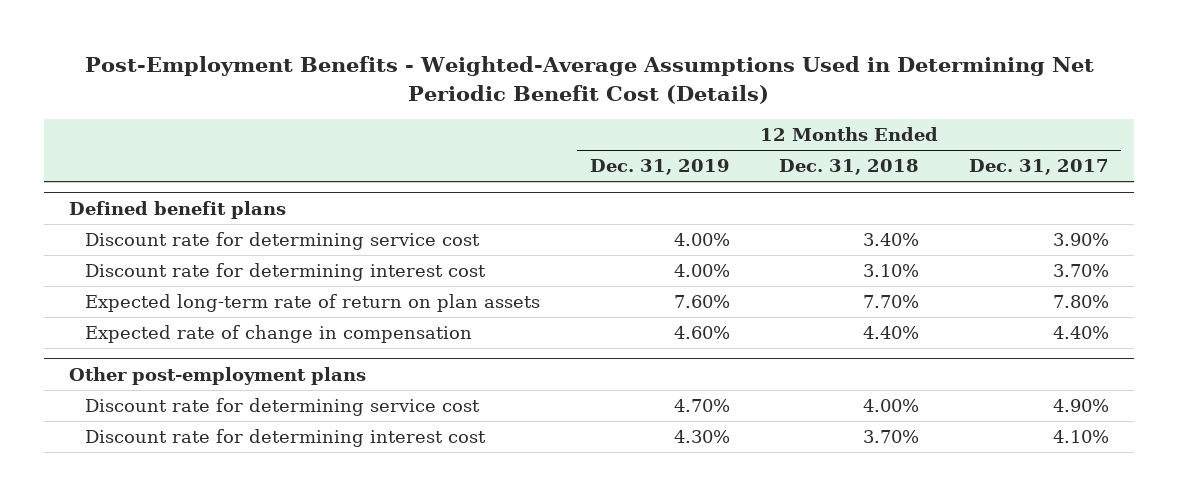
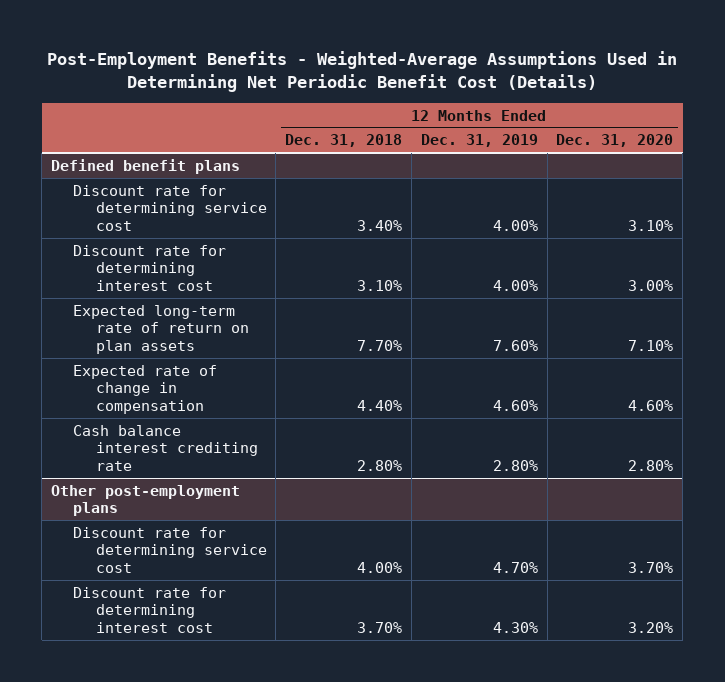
- | 12 Months Ended Dec. 31, 2019 | 12 Months Ended Dec. 31, 2018 | 12 Months Ended Dec. 31, 2017
+ | 12 Months Ended Dec. 31, 2018 | 12 Months Ended Dec. 31, 2019 | 12 Months Ended Dec. 31, 2020
@ Defined benefit plans
+ Cash balance interest crediting rate | 2.80% | 2.80% | 2.80%

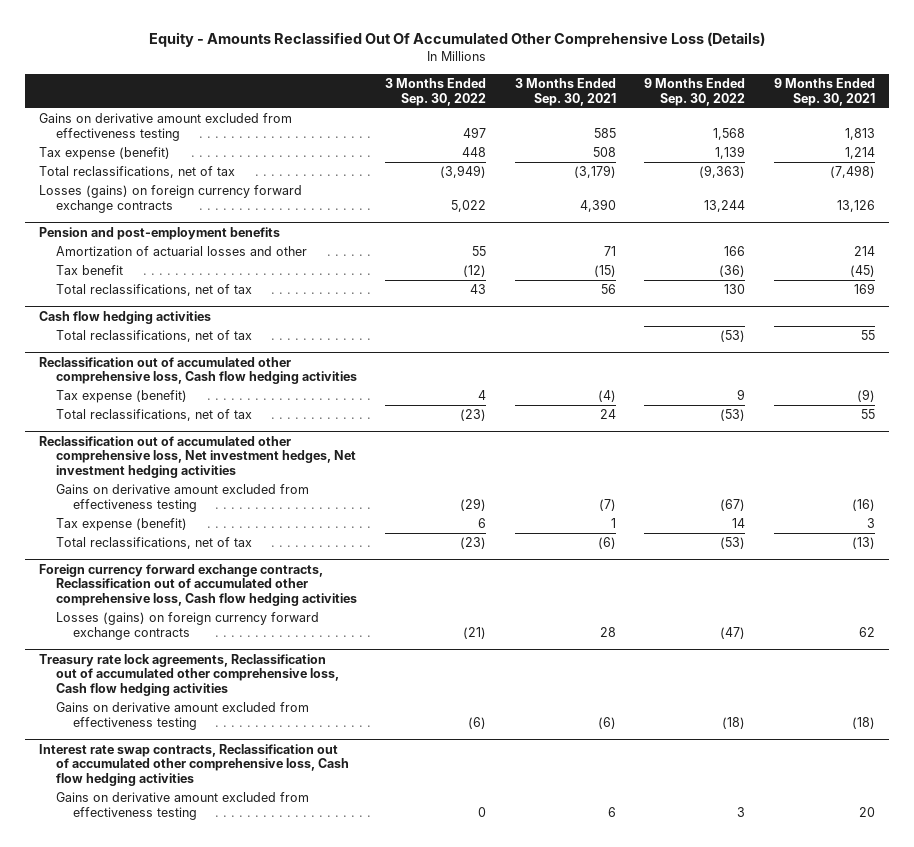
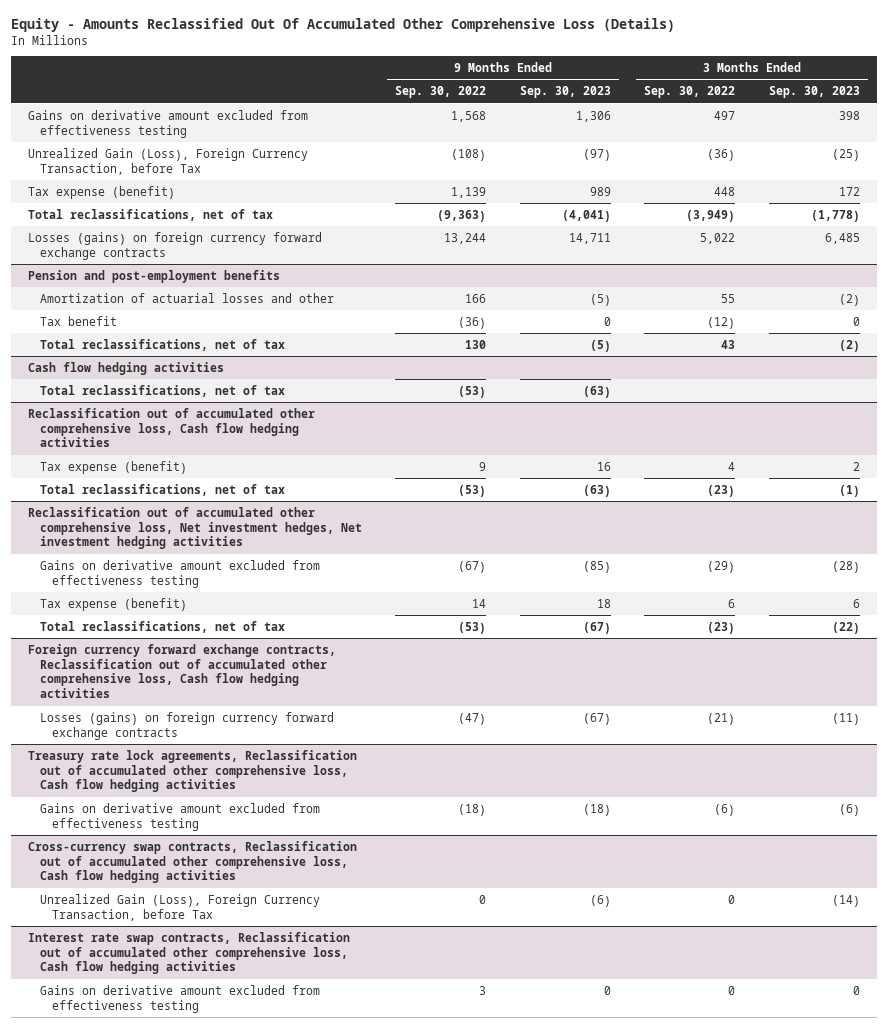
- | 3 Months Ended Sep. 30, 2022 | 3 Months Ended Sep. 30, 2021 | 9 Months Ended Sep. 30, 2022 | 9 Months Ended Sep. 30, 2021
+ | 9 Months Ended Sep. 30, 2022 | 9 Months Ended Sep. 30, 2023 | 3 Months Ended Sep. 30, 2022 | 3 Months Ended Sep. 30, 2023
+ Unrealized Gain (Loss), Foreign Currency Transaction, before Tax | (108) | (97) | (36) | (25)
+ Cross-currency swap contracts, Reclassification out of accumulated other comprehensive loss, Cash flow hedging activities
+ Unrealized Gain (Loss), Foreign Currency Transaction, before Tax | 0 | (6) | 0 | (14)

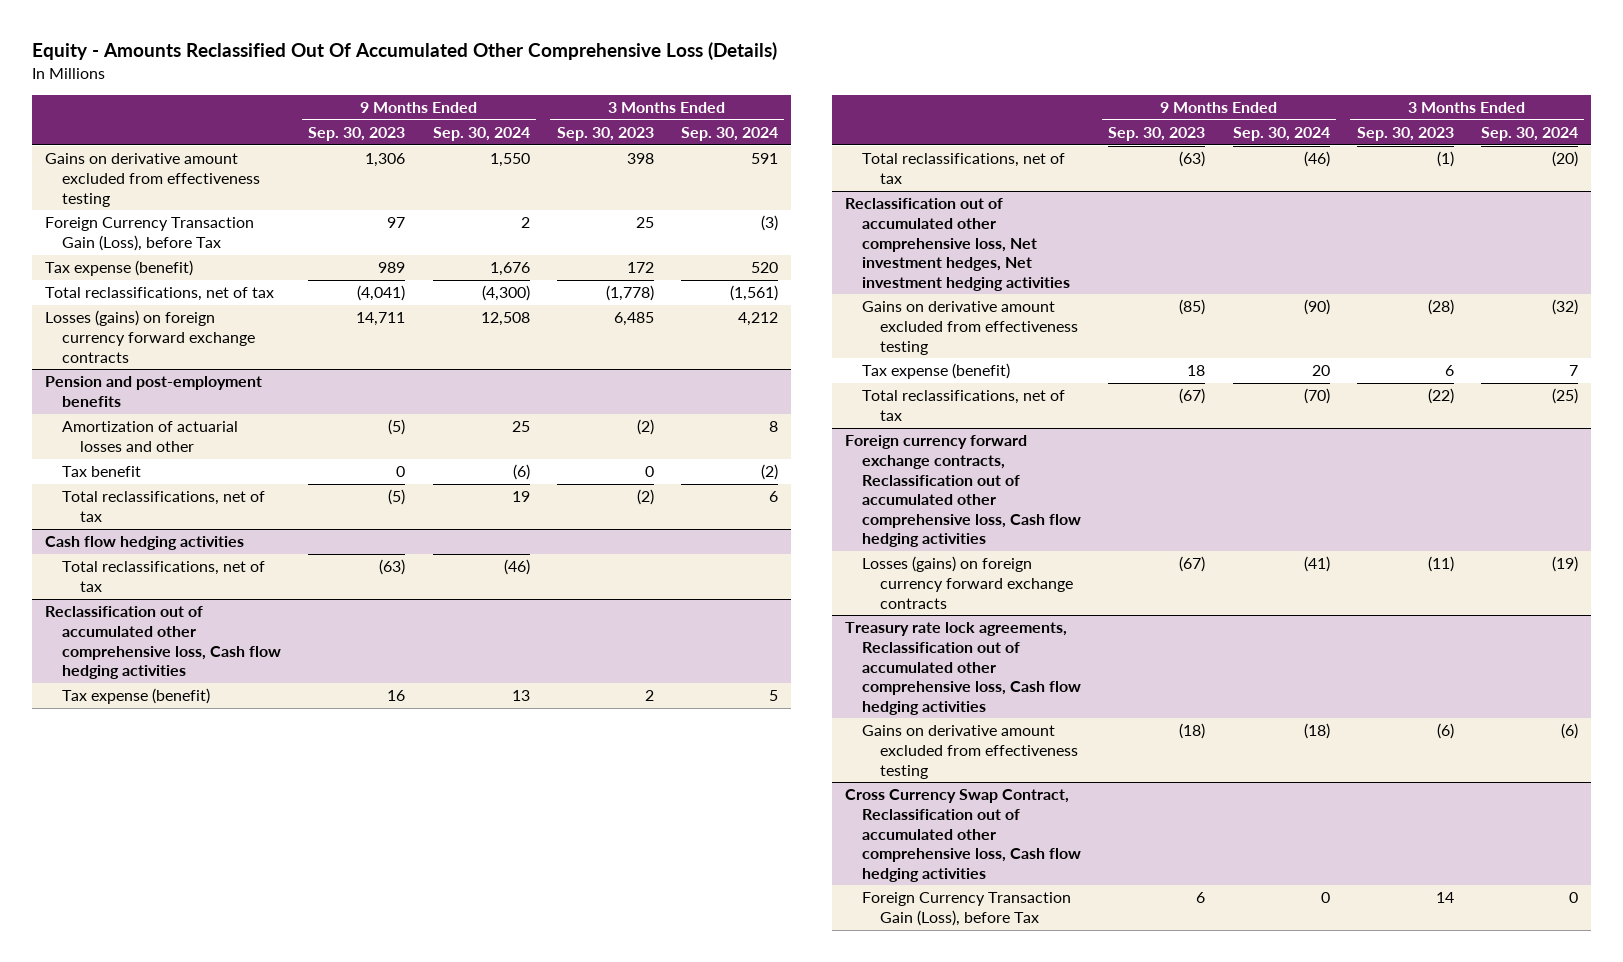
- | 9 Months Ended Sep. 30, 2022 | 9 Months Ended Sep. 30, 2023 | 3 Months Ended Sep. 30, 2022 | 3 Months Ended Sep. 30, 2023
+ | 9 Months Ended Sep. 30, 2023 | 9 Months Ended Sep. 30, 2024 | 3 Months Ended Sep. 30, 2023 | 3 Months Ended Sep. 30, 2024
- Unrealized Gain (Loss), Foreign Currency Transaction, before Tax | (108) | (97) | (36) | (25)
+ Foreign Currency Transaction Gain (Loss), before Tax | 97 | 2 | 25 | (3)
- Cross-currency swap contracts, Reclassification out of accumulated other comprehensive loss, Cash flow hedging activities
- Unrealized Gain (Loss), Foreign Currency Transaction, before Tax | 0 | (6) | 0 | (14)
- Interest rate swap contracts, Reclassification out of accumulated other comprehensive loss, Cash flow hedging activities
- Gains on derivative amount excluded from effectiveness testing | 3 | 0 | 0 | 0
+ Cross Currency Swap Contract, Reclassification out of accumulated other comprehensive loss, Cash flow hedging activities
+ Foreign Currency Transaction Gain (Loss), before Tax | 6 | 0 | 14 | 0

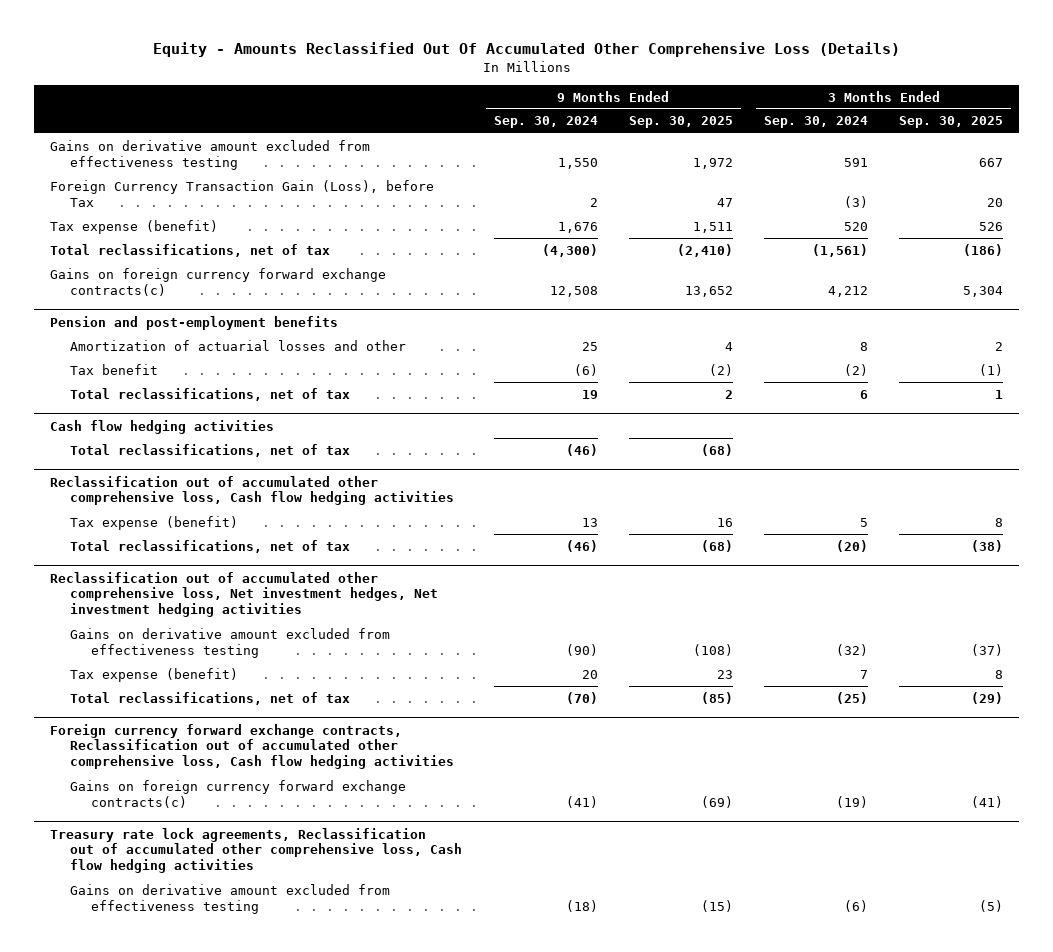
- | 9 Months Ended Sep. 30, 2023 | 9 Months Ended Sep. 30, 2024 | 3 Months Ended Sep. 30, 2023 | 3 Months Ended Sep. 30, 2024
+ | 9 Months Ended Sep. 30, 2024 | 9 Months Ended Sep. 30, 2025 | 3 Months Ended Sep. 30, 2024 | 3 Months Ended Sep. 30, 2025
- Losses (gains) on foreign currency forward exchange contracts | 14,711 | 12,508 | 6,485 | 4,212
+ Gains on foreign currency forward exchange contracts(c) | 12,508 | 13,652 | 4,212 | 5,304
@ Foreign currency forward exchange contracts, Reclassification out of accumulated other comprehensive loss, Cash flow hedging activities
- Losses (gains) on foreign currency forward exchange contracts | (67) | (41) | (11) | (19)
+ Gains on foreign currency forward exchange contracts(c) | (41) | (69) | (19) | (41)
- Cross Currency Swap Contract, Reclassification out of accumulated other comprehensive loss, Cash flow hedging activities
- Foreign Currency Transaction Gain (Loss), before Tax | 6 | 0 | 14 | 0

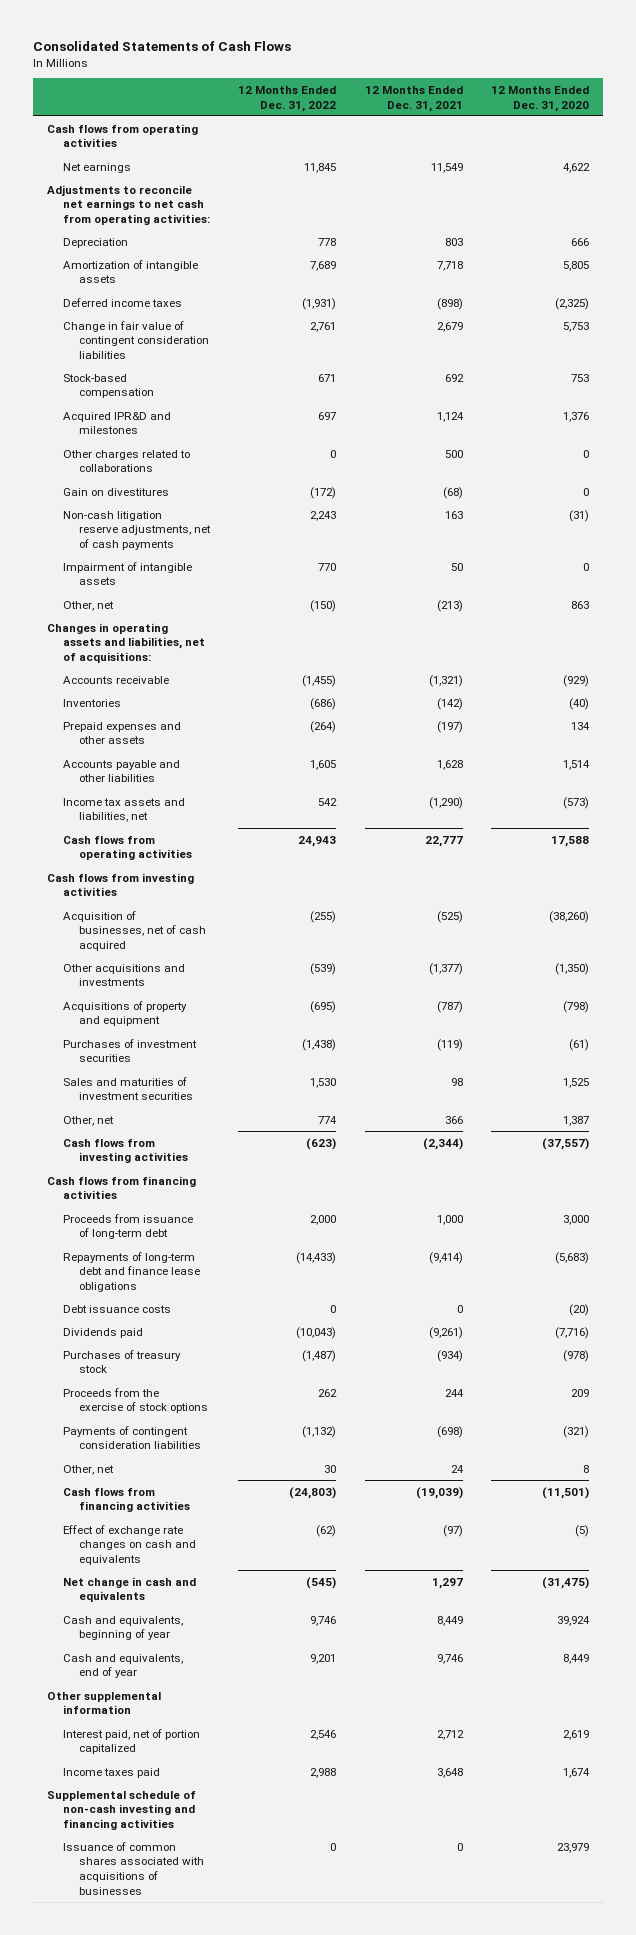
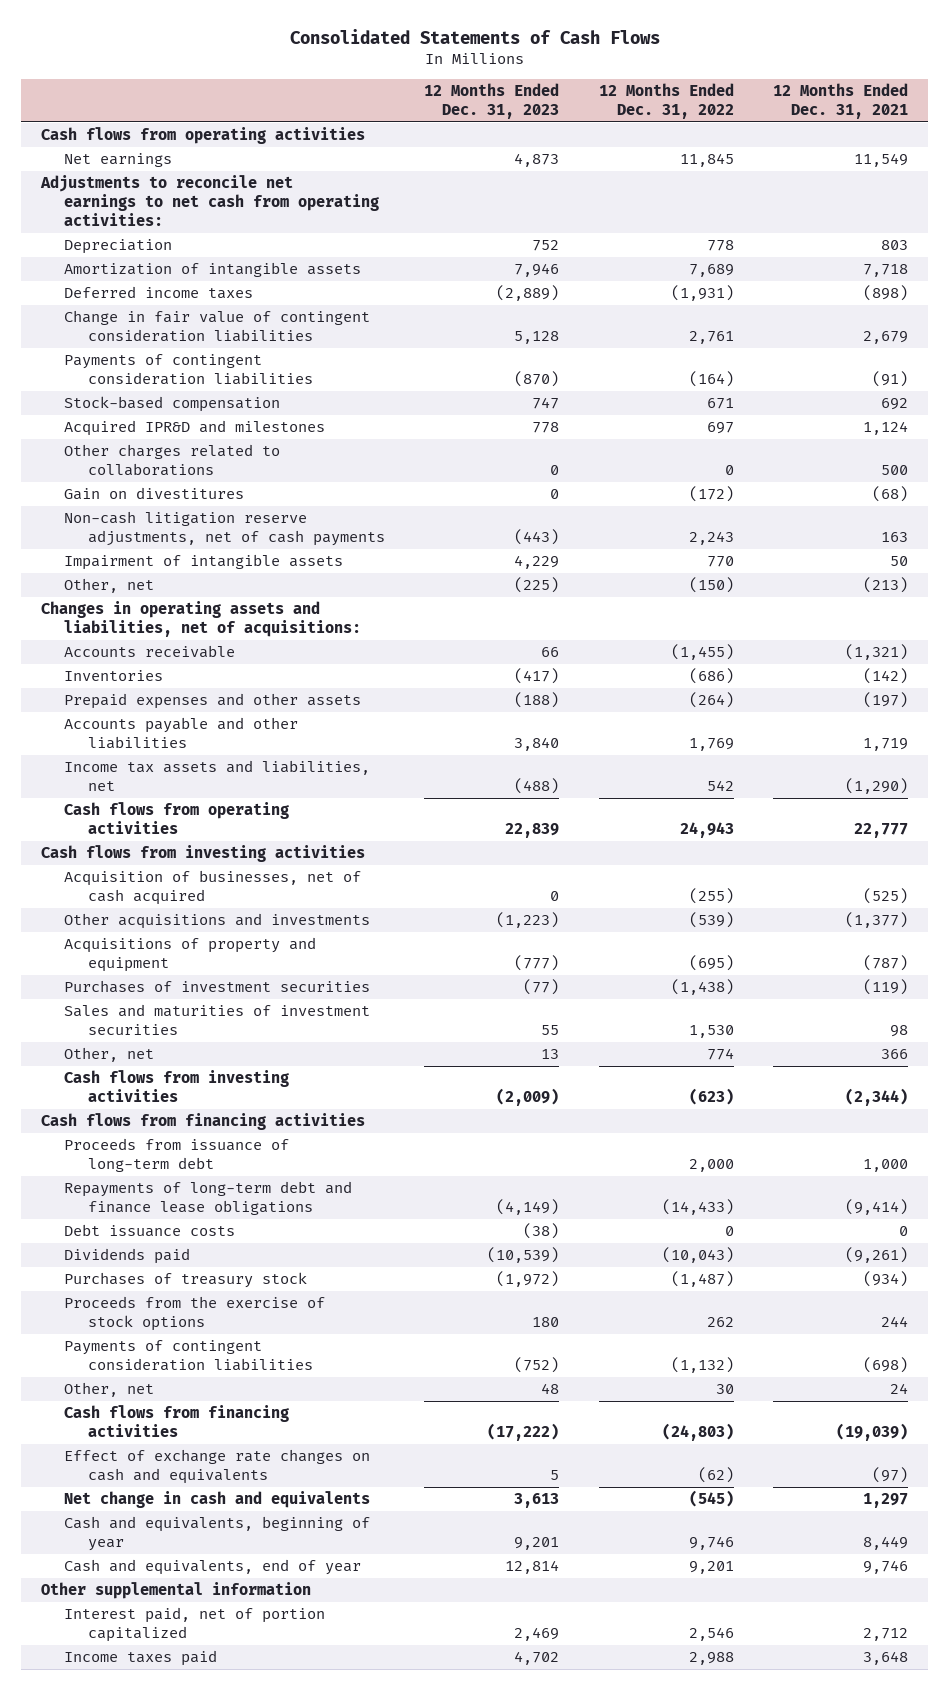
- | 12 Months Ended Dec. 31, 2022 | 12 Months Ended Dec. 31, 2021 | 12 Months Ended Dec. 31, 2020
+ | 12 Months Ended Dec. 31, 2023 | 12 Months Ended Dec. 31, 2022 | 12 Months Ended Dec. 31, 2021
+ Payments of contingent consideration liabilities | (870) | (164) | (91)
- Accounts payable and other liabilities | 1,605 | 1,628 | 1,514
+ Accounts payable and other liabilities | 3,840 | 1,769 | 1,719
- Supplemental schedule of non-cash investing and financing activities
- Issuance of common shares associated with acquisitions of businesses | 0 | 0 | 23,979

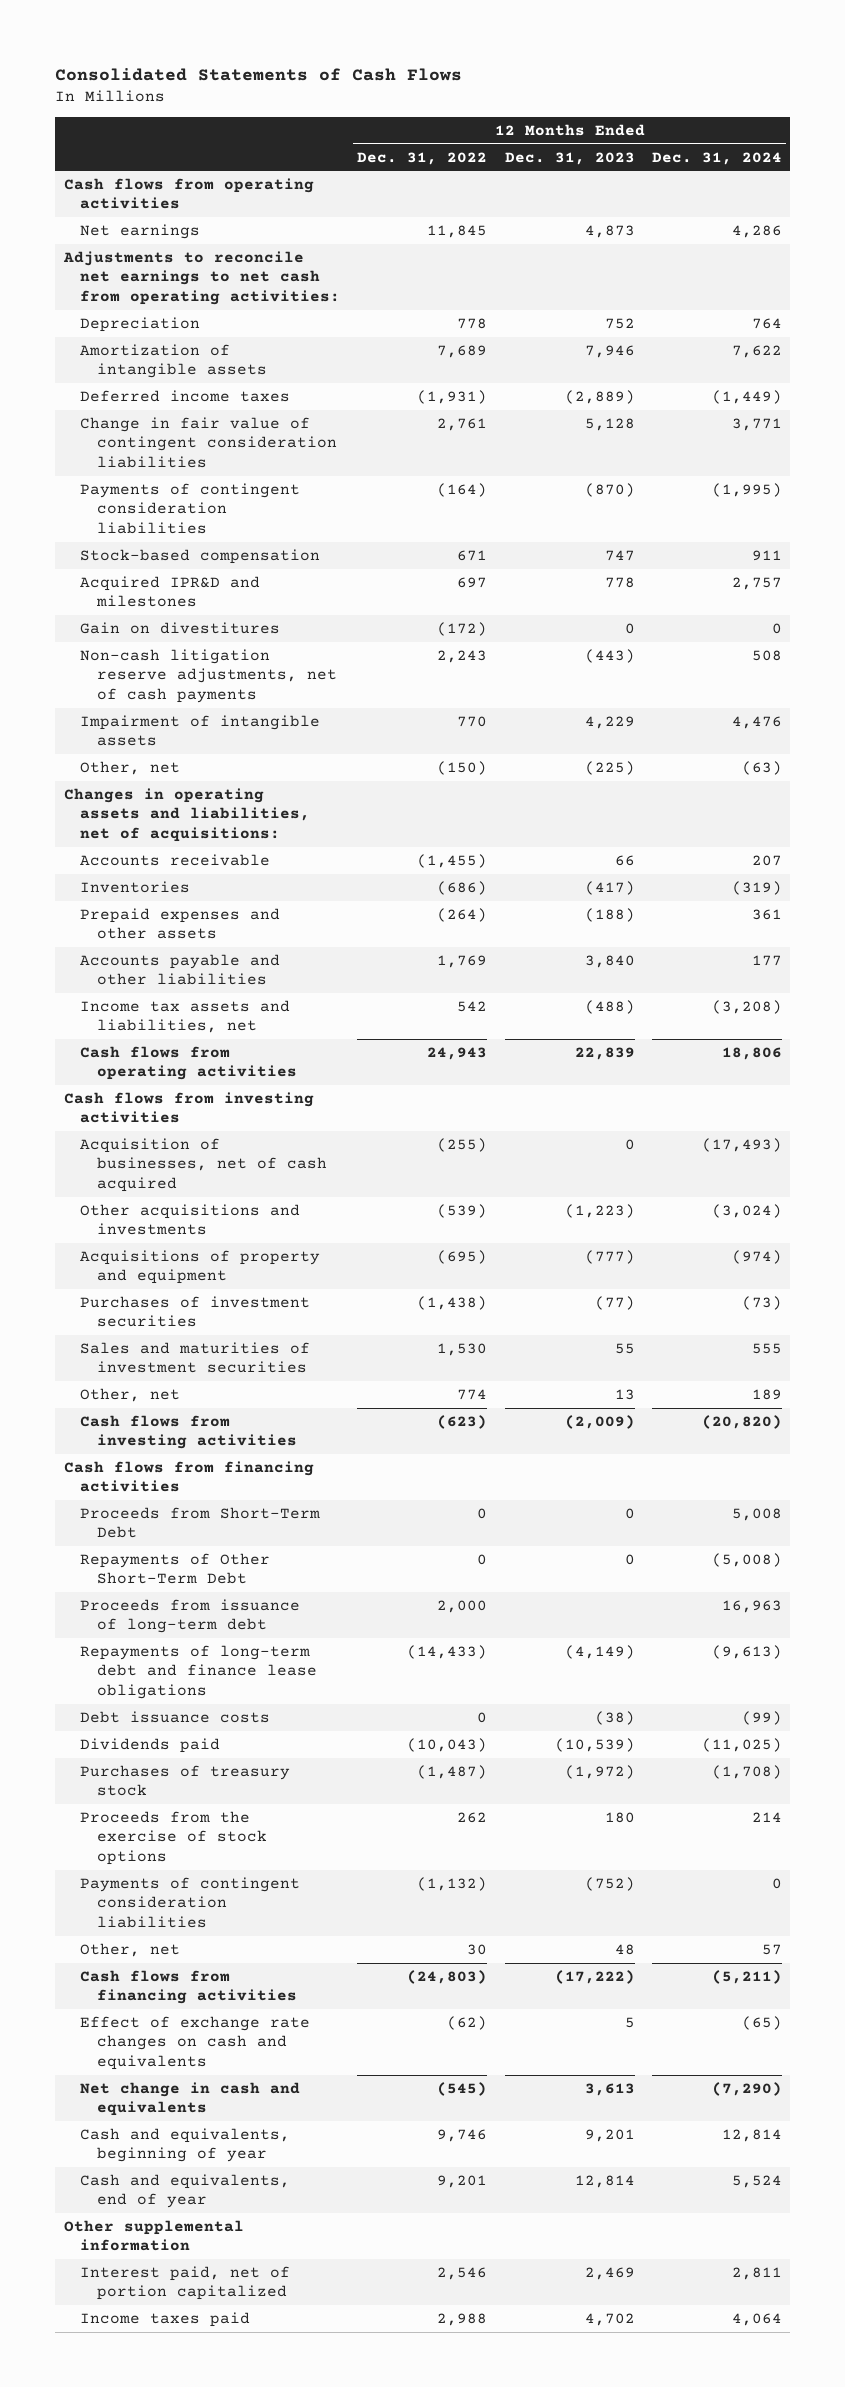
- | 12 Months Ended Dec. 31, 2023 | 12 Months Ended Dec. 31, 2022 | 12 Months Ended Dec. 31, 2021
+ | 12 Months Ended Dec. 31, 2022 | 12 Months Ended Dec. 31, 2023 | 12 Months Ended Dec. 31, 2024
- Other charges related to collaborations | 0 | 0 | 500
+ Proceeds from Short-Term Debt | 0 | 0 | 5,008
+ Repayments of Other Short-Term Debt | 0 | 0 | (5,008)

